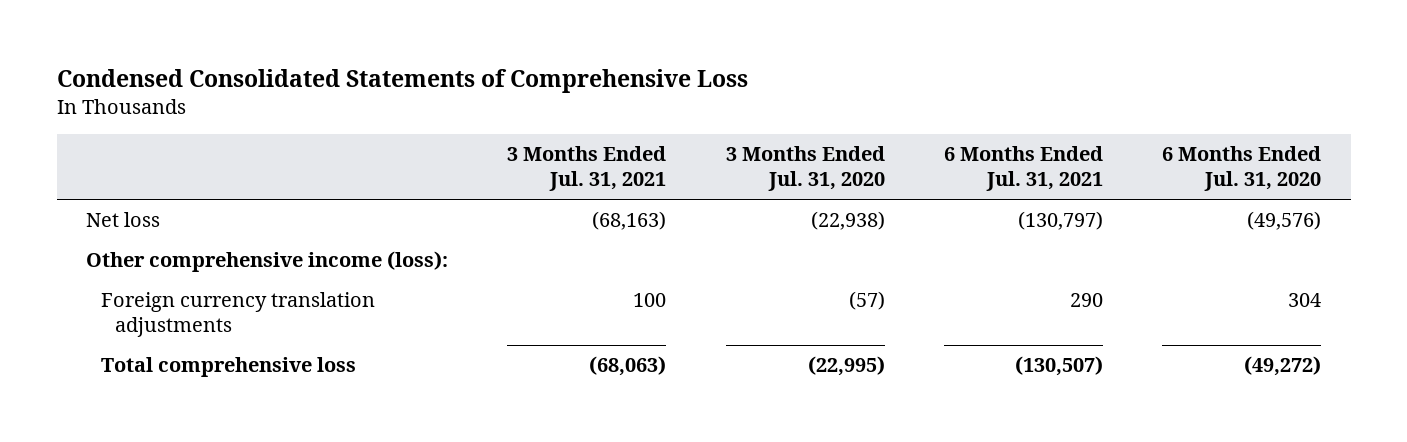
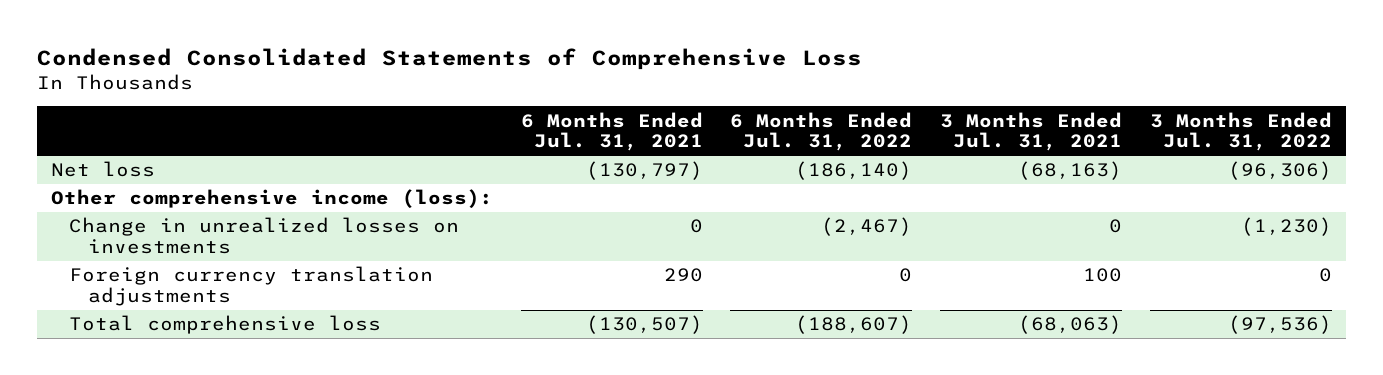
- | 3 Months Ended Jul. 31, 2021 | 3 Months Ended Jul. 31, 2020 | 6 Months Ended Jul. 31, 2021 | 6 Months Ended Jul. 31, 2020
+ | 6 Months Ended Jul. 31, 2021 | 6 Months Ended Jul. 31, 2022 | 3 Months Ended Jul. 31, 2021 | 3 Months Ended Jul. 31, 2022
+ Change in unrealized losses on investments | 0 | (2,467) | 0 | (1,230)

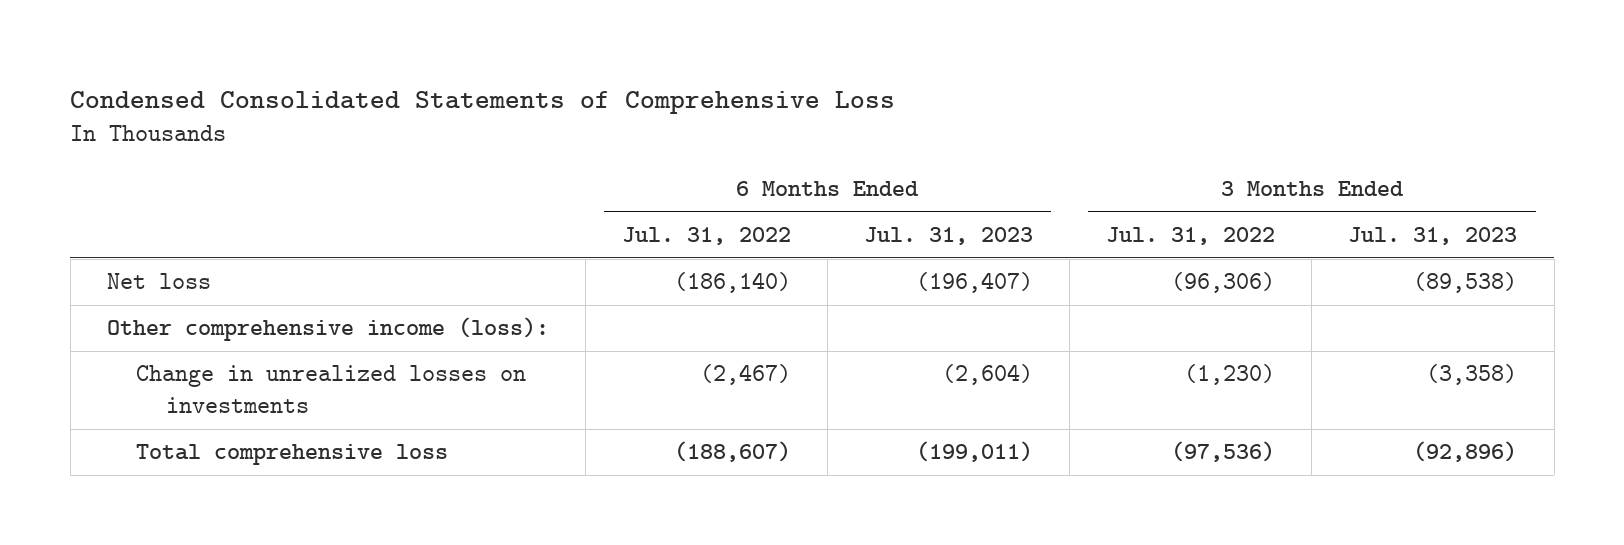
- | 6 Months Ended Jul. 31, 2021 | 6 Months Ended Jul. 31, 2022 | 3 Months Ended Jul. 31, 2021 | 3 Months Ended Jul. 31, 2022
+ | 6 Months Ended Jul. 31, 2022 | 6 Months Ended Jul. 31, 2023 | 3 Months Ended Jul. 31, 2022 | 3 Months Ended Jul. 31, 2023
- Foreign currency translation adjustments | 290 | 0 | 100 | 0

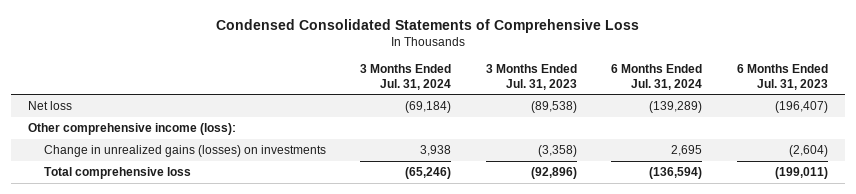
- | 6 Months Ended Jul. 31, 2022 | 6 Months Ended Jul. 31, 2023 | 3 Months Ended Jul. 31, 2022 | 3 Months Ended Jul. 31, 2023
+ | 3 Months Ended Jul. 31, 2024 | 3 Months Ended Jul. 31, 2023 | 6 Months Ended Jul. 31, 2024 | 6 Months Ended Jul. 31, 2023
- Change in unrealized losses on investments | (2,467) | (2,604) | (1,230) | (3,358)
+ Change in unrealized gains (losses) on investments | 3,938 | (3,358) | 2,695 | (2,604)

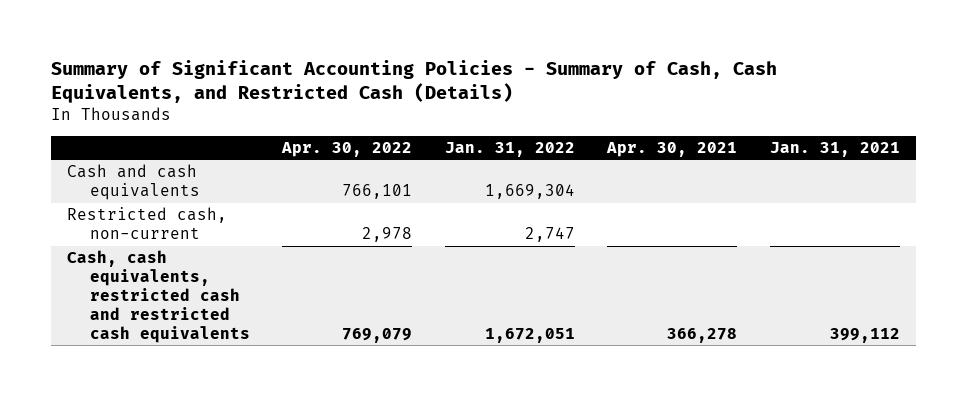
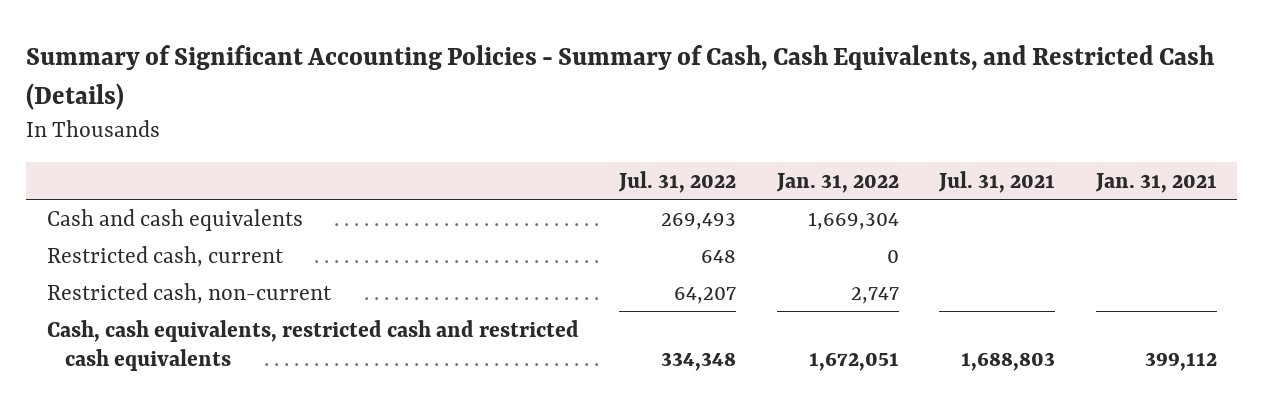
- | Apr. 30, 2022 | Jan. 31, 2022 | Apr. 30, 2021 | Jan. 31, 2021
+ | Jul. 31, 2022 | Jan. 31, 2022 | Jul. 31, 2021 | Jan. 31, 2021
+ Restricted cash, current | 648 | 0 | |

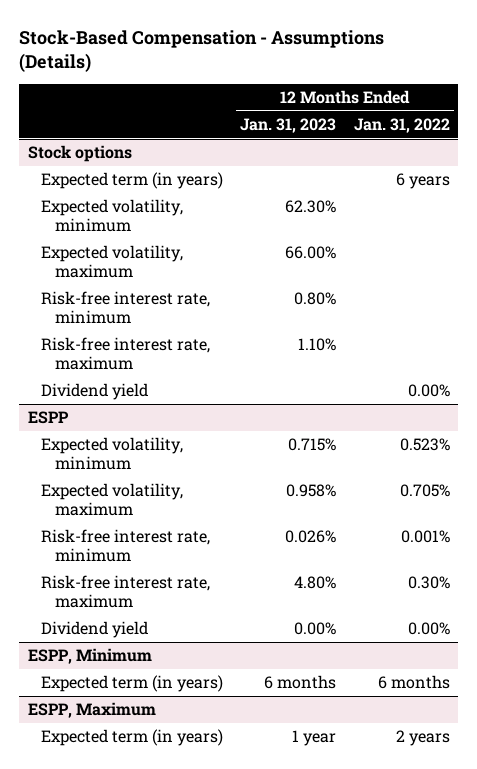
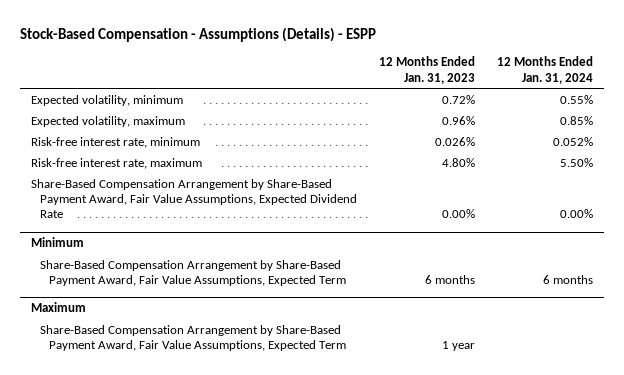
- Stock-Based Compensation - Assumptions (Details)
+ Stock-Based Compensation - Assumptions (Details) - ESPP
- | 12 Months Ended Jan. 31, 2023 | 12 Months Ended Jan. 31, 2022
+ | 12 Months Ended Jan. 31, 2023 | 12 Months Ended Jan. 31, 2024
- Stock options
- Expected term (in years) | | 6 years
- Expected volatility, minimum | 62.30% |
- Expected volatility, maximum | 66.00% |
- Risk-free interest rate, minimum | 0.80% |
- Risk-free interest rate, maximum | 1.10% |
- Dividend yield | | 0.00%
- ESPP
- Expected volatility, minimum | 0.715% | 0.523%
- Expected volatility, maximum | 0.958% | 0.705%
+ Expected volatility, minimum | 0.72% | 0.55%
+ Expected volatility, maximum | 0.96% | 0.85%
- Dividend yield | 0.00% | 0.00%
- ESPP, Minimum
- Expected term (in years) | 6 months | 6 months
- ESPP, Maximum
- Expected term (in years) | 1 year | 2 years
+ Share-Based Compensation Arrangement by Share-Based Payment Award, Fair Value Assumptions, Expected Dividend Rate | 0.00% | 0.00%
+ Minimum
+ Share-Based Compensation Arrangement by Share-Based Payment Award, Fair Value Assumptions, Expected Term | 6 months | 6 months
+ Maximum
+ Share-Based Compensation Arrangement by Share-Based Payment Award, Fair Value Assumptions, Expected Term | 1 year |

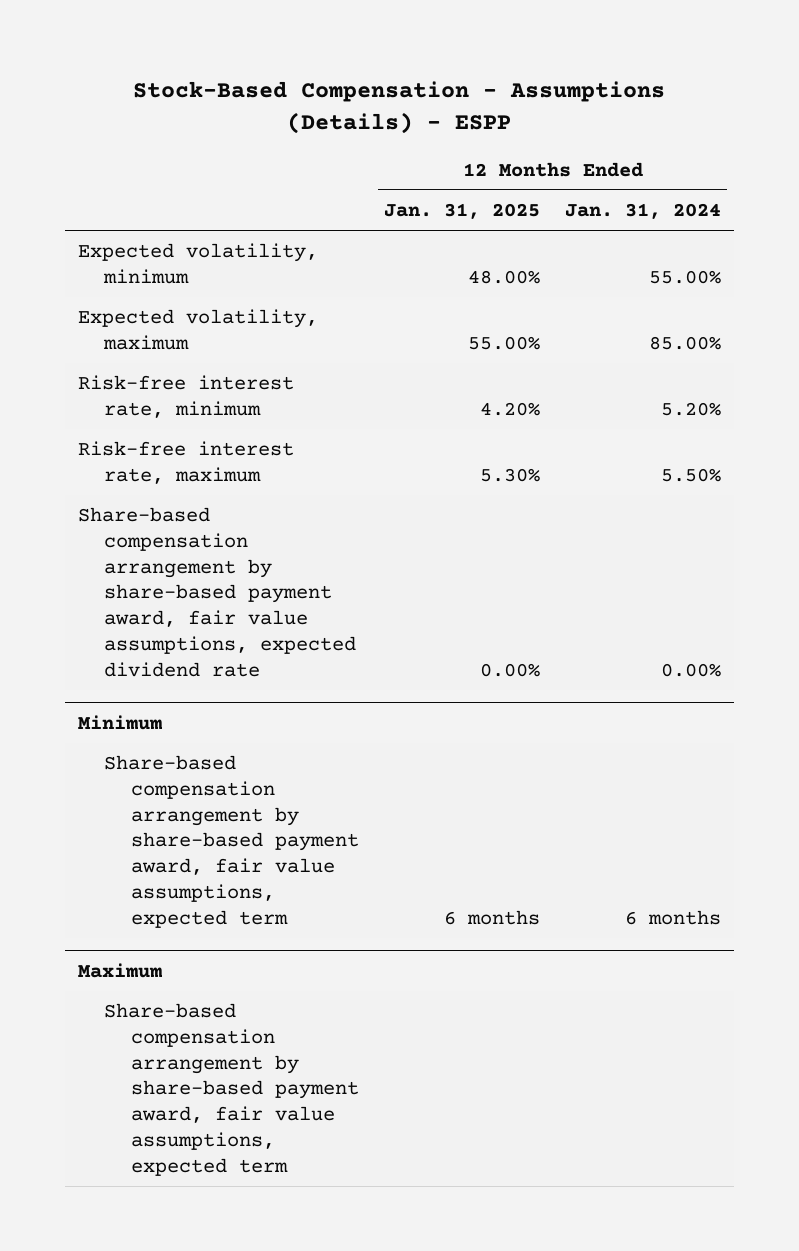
- | 12 Months Ended Jan. 31, 2023 | 12 Months Ended Jan. 31, 2024
+ | 12 Months Ended Jan. 31, 2025 | 12 Months Ended Jan. 31, 2024
- Expected volatility, minimum | 0.72% | 0.55%
- Expected volatility, maximum | 0.96% | 0.85%
- Risk-free interest rate, minimum | 0.026% | 0.052%
+ Expected volatility, minimum | 48.00% | 55.00%
+ Expected volatility, maximum | 55.00% | 85.00%
+ Risk-free interest rate, minimum | 4.20% | 5.20%
- Share-Based Compensation Arrangement by Share-Based Payment Award, Fair Value Assumptions, Expected Dividend Rate | 0.00% | 0.00%
+ Share-based compensation arrangement by share-based payment award, fair value assumptions, expected dividend rate | 0.00% | 0.00%
@ Minimum
- Share-Based Compensation Arrangement by Share-Based Payment Award, Fair Value Assumptions, Expected Term | 6 months | 6 months
+ Share-based compensation arrangement by share-based payment award, fair value assumptions, expected term | 6 months | 6 months
@ Maximum
- Share-Based Compensation Arrangement by Share-Based Payment Award, Fair Value Assumptions, Expected Term | 1 year |
+ Share-based compensation arrangement by share-based payment award, fair value assumptions, expected term

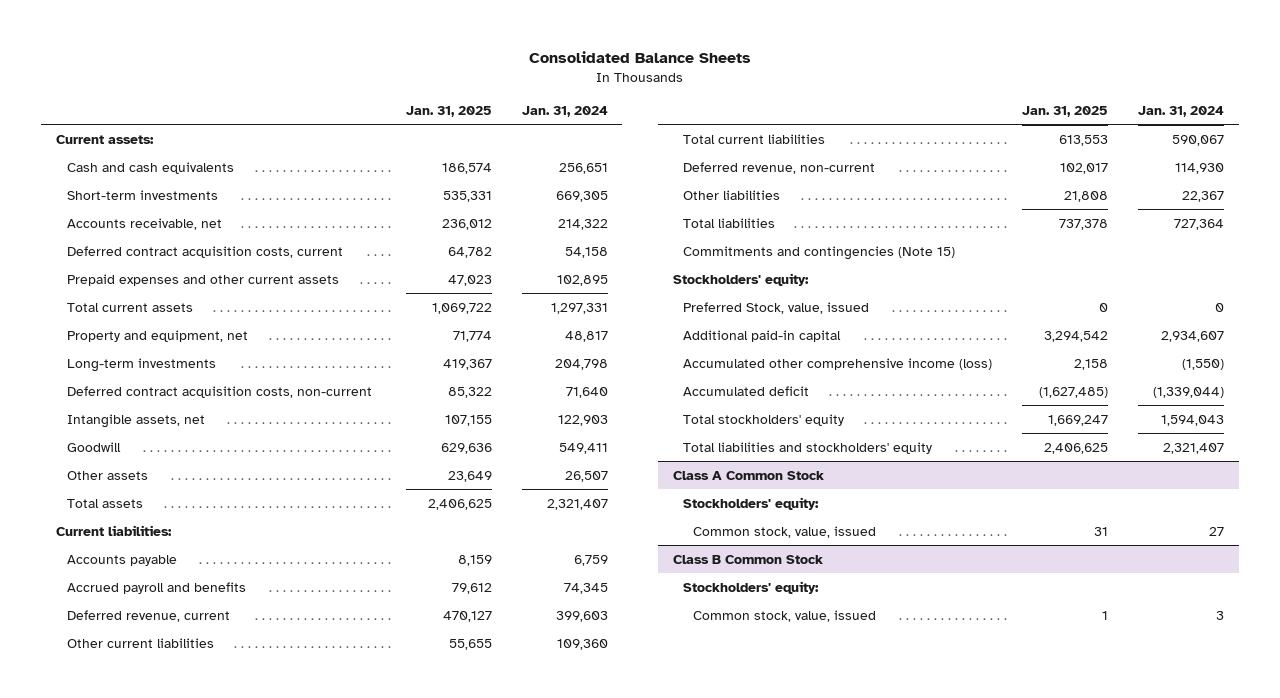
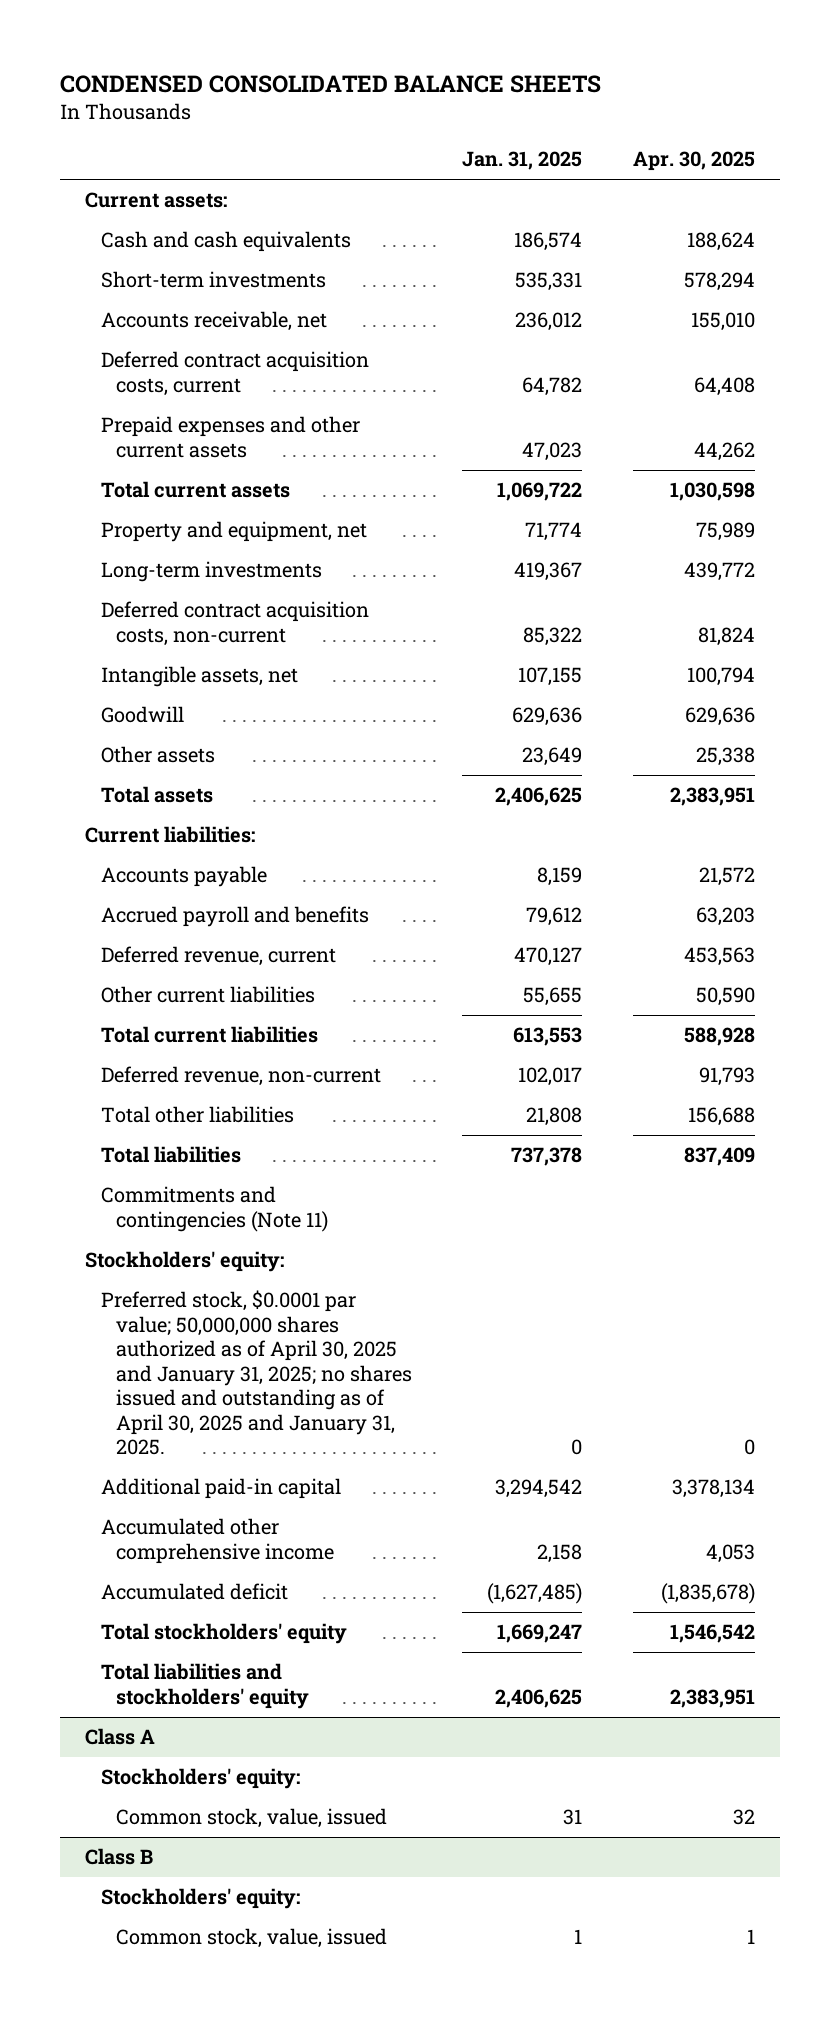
- Consolidated Balance Sheets
+ CONDENSED CONSOLIDATED BALANCE SHEETS
- | Jan. 31, 2025 | Jan. 31, 2024
+ | Jan. 31, 2025 | Apr. 30, 2025
- Other liabilities | 21,808 | 22,367
+ Total other liabilities | 21,808 | 156,688
- Commitments and contingencies (Note 15)
+ Commitments and contingencies (Note 11)
- Preferred Stock, value, issued | 0 | 0
+ Preferred stock, $0.0001 par value; 50,000,000 shares authorized as of April 30, 2025 and January 31, 2025; no shares issued and outstanding as of April 30, 2025 and January 31, 2025. | 0 | 0
- Accumulated other comprehensive income (loss) | 2,158 | (1,550)
+ Accumulated other comprehensive income | 2,158 | 4,053
- Class A Common Stock
+ Class A
- Class B Common Stock
+ Class B

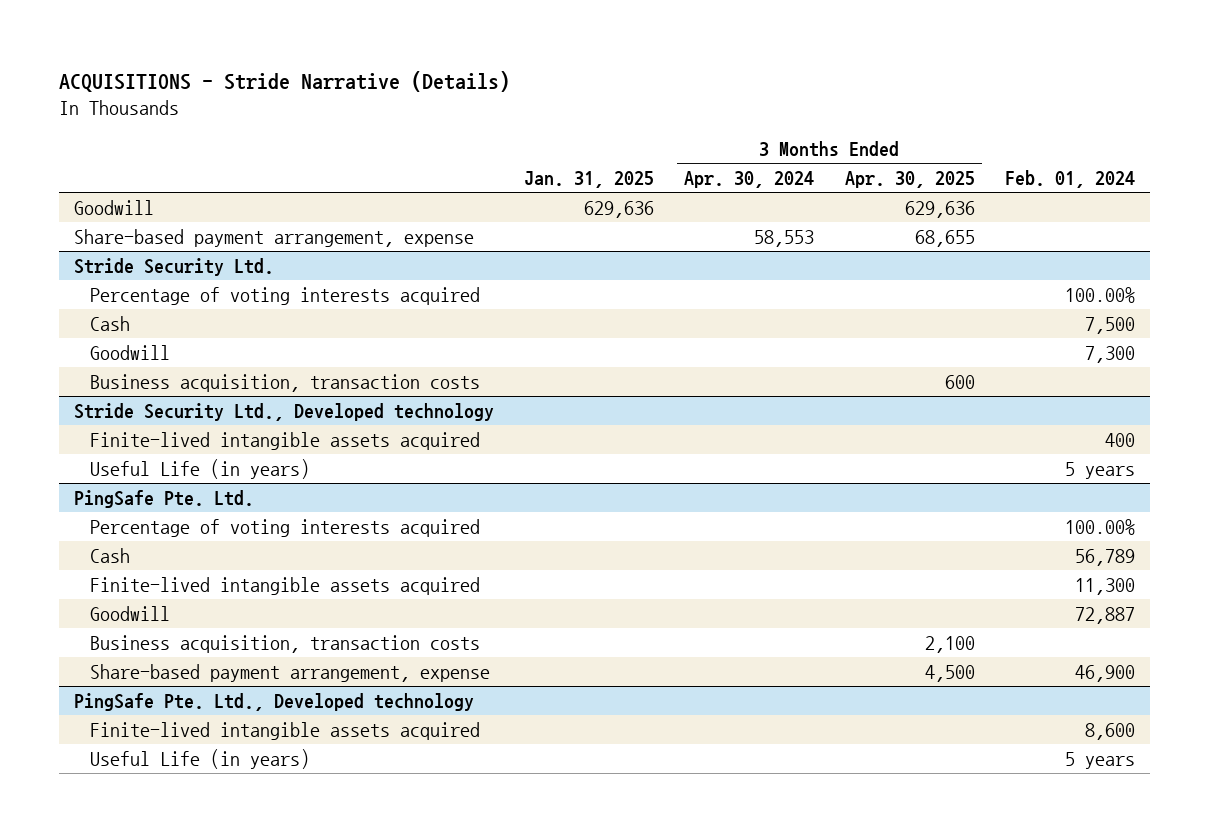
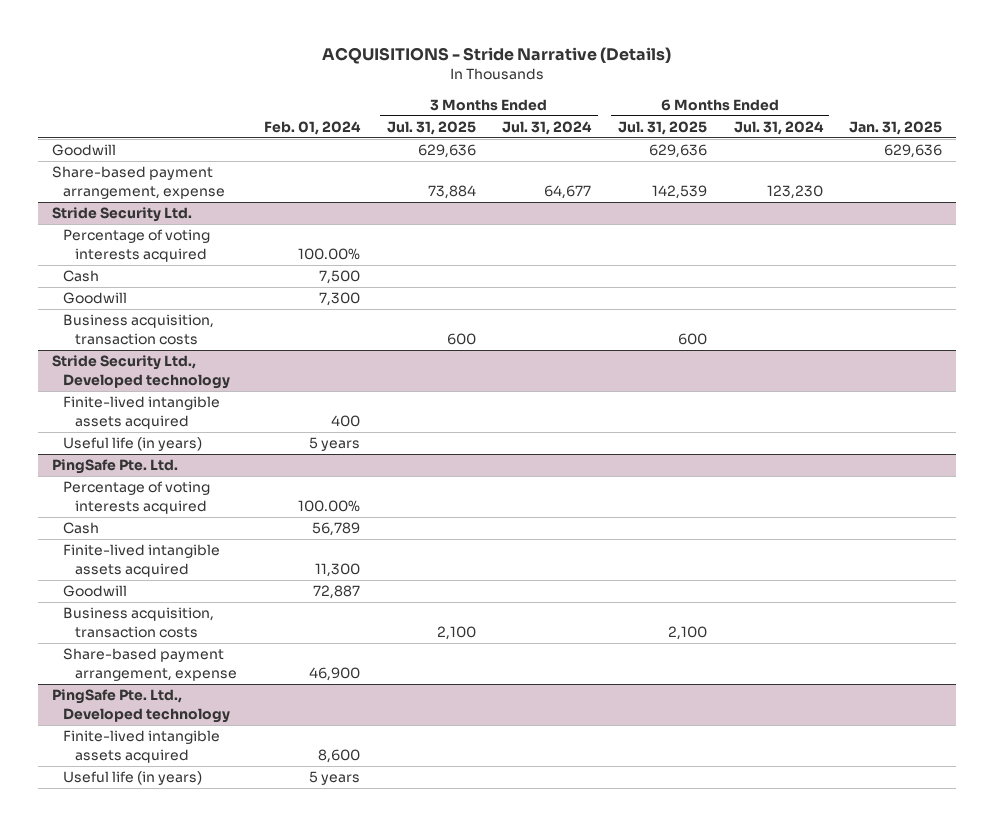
- | Jan. 31, 2025 | 3 Months Ended Apr. 30, 2024 | 3 Months Ended Apr. 30, 2025 | Feb. 01, 2024
+ | Feb. 01, 2024 | 3 Months Ended Jul. 31, 2025 | 3 Months Ended Jul. 31, 2024 | 6 Months Ended Jul. 31, 2025 | 6 Months Ended Jul. 31, 2024 | Jan. 31, 2025
@ Stride Security Ltd., Developed technology
- Useful Life (in years) | | | | 5 years
+ Useful life (in years) | 5 years | | | | |
@ PingSafe Pte. Ltd., Developed technology
- Useful Life (in years) | | | | 5 years
+ Useful life (in years) | 5 years | | | | |

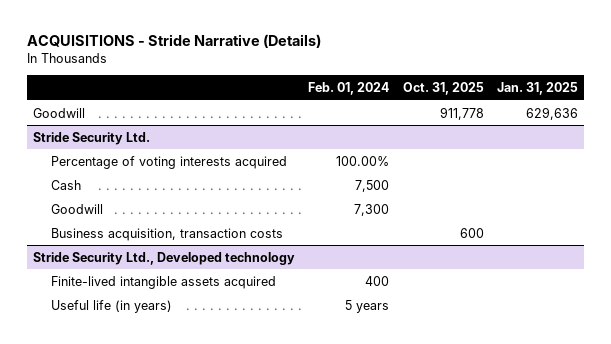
- | Feb. 01, 2024 | 3 Months Ended Jul. 31, 2025 | 3 Months Ended Jul. 31, 2024 | 6 Months Ended Jul. 31, 2025 | 6 Months Ended Jul. 31, 2024 | Jan. 31, 2025
+ | Feb. 01, 2024 | Oct. 31, 2025 | Jan. 31, 2025
- Share-based payment arrangement, expense | | 73,884 | 64,677 | 142,539 | 123,230 |
- PingSafe Pte. Ltd.
- Percentage of voting interests acquired | 100.00% | | | | |
- Cash | 56,789 | | | | |
- Finite-lived intangible assets acquired | 11,300 | | | | |
- Goodwill | 72,887 | | | | |
- Business acquisition, transaction costs | | 2,100 | | 2,100 | |
- Share-based payment arrangement, expense | 46,900 | | | | |
- PingSafe Pte. Ltd., Developed technology
- Finite-lived intangible assets acquired | 8,600 | | | | |
- Useful life (in years) | 5 years | | | | |

